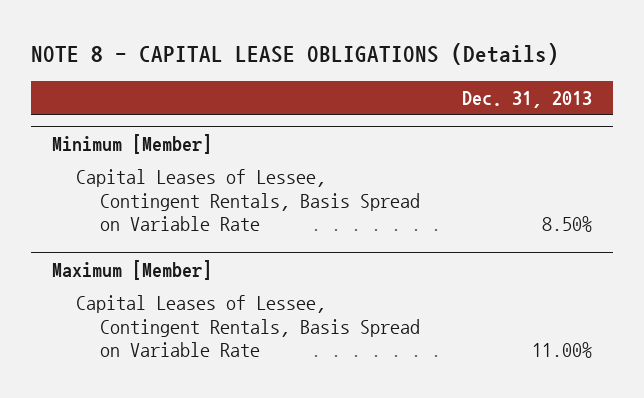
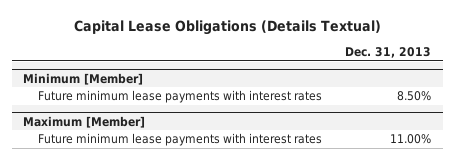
- NOTE 8 - CAPITAL LEASE OBLIGATIONS (Details)
+ Capital Lease Obligations (Details Textual)
@ Minimum [Member]
- Capital Leases of Lessee, Contingent Rentals, Basis Spread on Variable Rate | 8.50%
+ Future minimum lease payments with interest rates | 8.50%
@ Maximum [Member]
- Capital Leases of Lessee, Contingent Rentals, Basis Spread on Variable Rate | 11.00%
+ Future minimum lease payments with interest rates | 11.00%

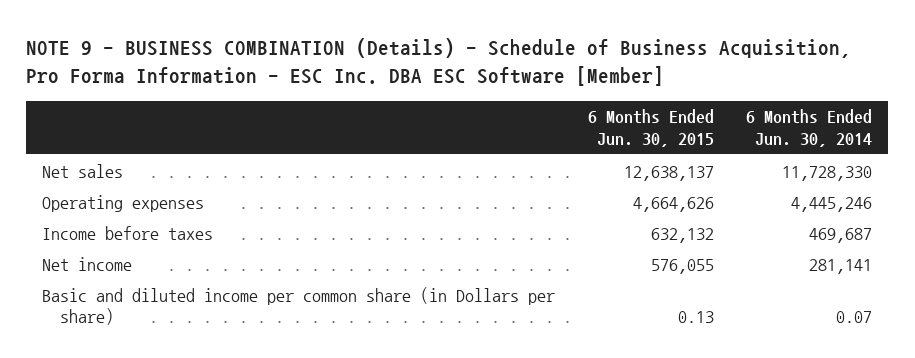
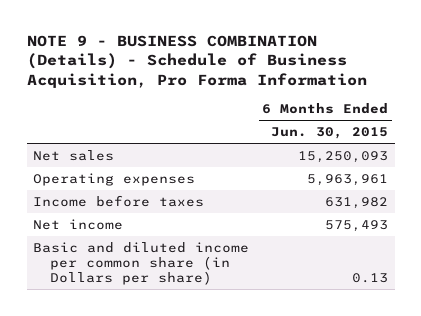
- NOTE 9 - BUSINESS COMBINATION (Details) - Schedule of Business Acquisition, Pro Forma Information - ESC Inc. DBA ESC Software [Member]
+ NOTE 9 - BUSINESS COMBINATION (Details) - Schedule of Business Acquisition, Pro Forma Information
- | 6 Months Ended Jun. 30, 2015 | 6 Months Ended Jun. 30, 2014
+ | 6 Months Ended Jun. 30, 2015
- Net sales | 12,638,137 | 11,728,330
- Operating expenses | 4,664,626 | 4,445,246
- Income before taxes | 632,132 | 469,687
- Net income | 576,055 | 281,141
+ Net sales | 15,250,093
+ Operating expenses | 5,963,961
+ Income before taxes | 631,982
+ Net income | 575,493

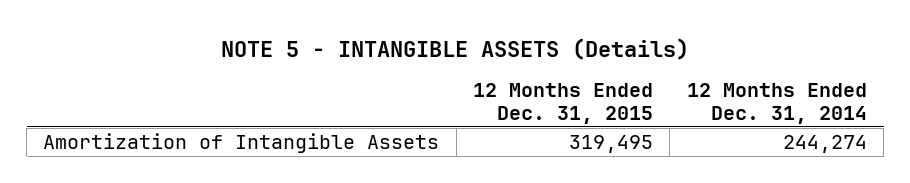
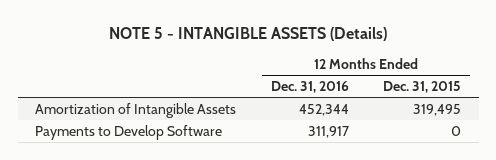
- | 12 Months Ended Dec. 31, 2015 | 12 Months Ended Dec. 31, 2014
+ | 12 Months Ended Dec. 31, 2016 | 12 Months Ended Dec. 31, 2015
+ Payments to Develop Software | 311,917 | 0

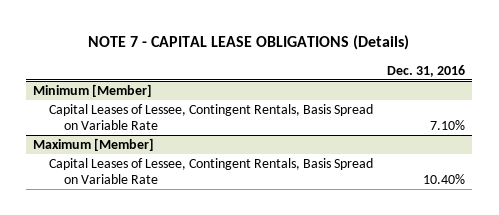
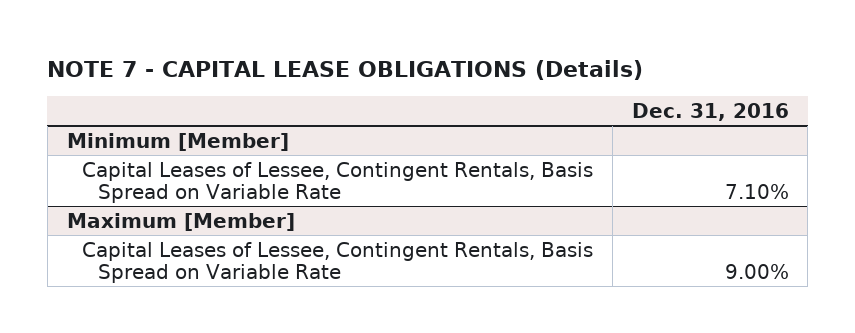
@ Maximum [Member]
- Capital Leases of Lessee, Contingent Rentals, Basis Spread on Variable Rate | 10.40%
+ Capital Leases of Lessee, Contingent Rentals, Basis Spread on Variable Rate | 9.00%

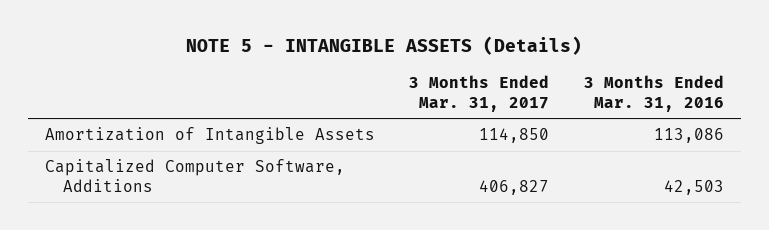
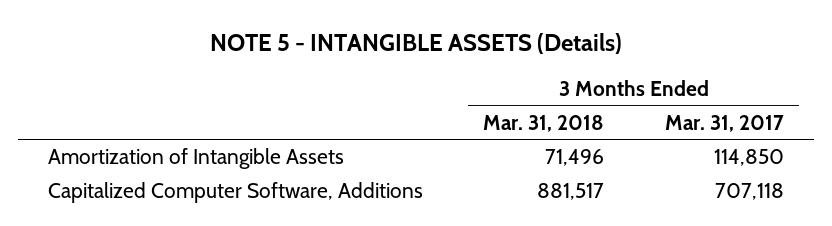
- | 3 Months Ended Mar. 31, 2017 | 3 Months Ended Mar. 31, 2016
+ | 3 Months Ended Mar. 31, 2018 | 3 Months Ended Mar. 31, 2017
- Capitalized Computer Software, Additions | 406,827 | 42,503
+ Capitalized Computer Software, Additions | 881,517 | 707,118

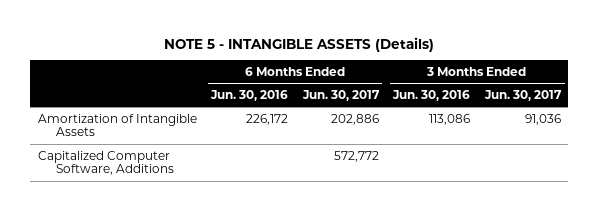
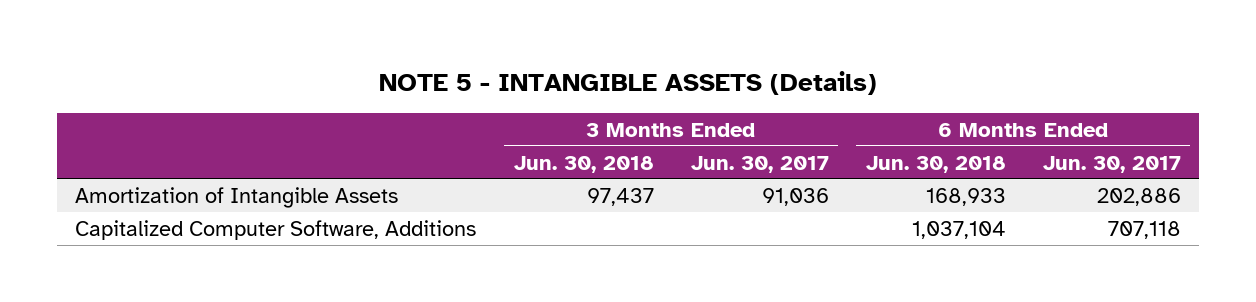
- | 6 Months Ended Jun. 30, 2016 | 6 Months Ended Jun. 30, 2017 | 3 Months Ended Jun. 30, 2016 | 3 Months Ended Jun. 30, 2017
+ | 3 Months Ended Jun. 30, 2018 | 3 Months Ended Jun. 30, 2017 | 6 Months Ended Jun. 30, 2018 | 6 Months Ended Jun. 30, 2017
- Capitalized Computer Software, Additions | | 572,772 | |
+ Capitalized Computer Software, Additions | | | 1,037,104 | 707,118

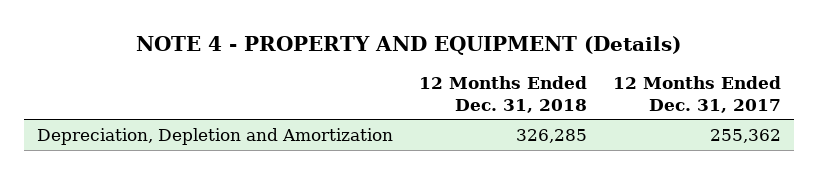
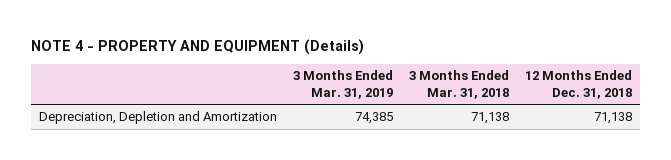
- | 12 Months Ended Dec. 31, 2018 | 12 Months Ended Dec. 31, 2017
+ | 3 Months Ended Mar. 31, 2019 | 3 Months Ended Mar. 31, 2018 | 12 Months Ended Dec. 31, 2018
- Depreciation, Depletion and Amortization | 326,285 | 255,362
+ Depreciation, Depletion and Amortization | 74,385 | 71,138 | 71,138

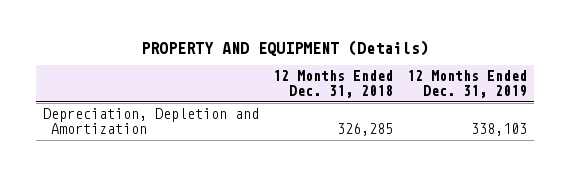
- NOTE 4 - PROPERTY AND EQUIPMENT (Details)
+ PROPERTY AND EQUIPMENT (Details)
- | 3 Months Ended Mar. 31, 2019 | 3 Months Ended Mar. 31, 2018 | 12 Months Ended Dec. 31, 2018
+ | 12 Months Ended Dec. 31, 2018 | 12 Months Ended Dec. 31, 2019
- Depreciation, Depletion and Amortization | 74,385 | 71,138 | 71,138
+ Depreciation, Depletion and Amortization | 326,285 | 338,103

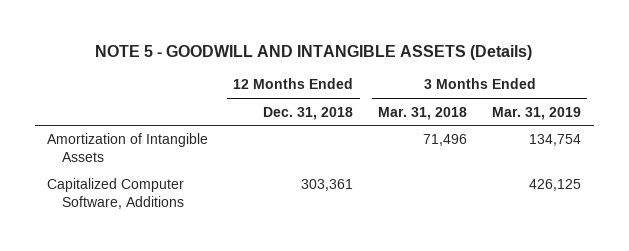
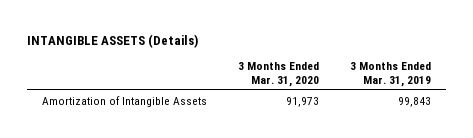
- NOTE 5 - GOODWILL AND INTANGIBLE ASSETS (Details)
+ INTANGIBLE ASSETS (Details)
- | 12 Months Ended Dec. 31, 2018 | 3 Months Ended Mar. 31, 2018 | 3 Months Ended Mar. 31, 2019
+ | 3 Months Ended Mar. 31, 2020 | 3 Months Ended Mar. 31, 2019
- Amortization of Intangible Assets | | 71,496 | 134,754
- Capitalized Computer Software, Additions | 303,361 | | 426,125
+ Amortization of Intangible Assets | 91,973 | 99,843

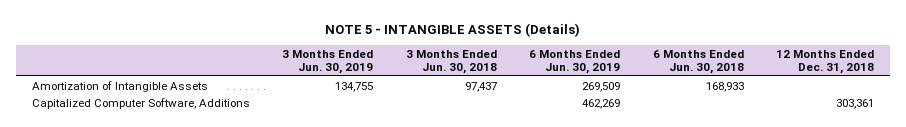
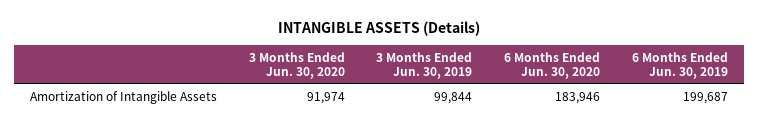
- NOTE 5 - INTANGIBLE ASSETS (Details)
+ INTANGIBLE ASSETS (Details)
- | 3 Months Ended Jun. 30, 2019 | 3 Months Ended Jun. 30, 2018 | 6 Months Ended Jun. 30, 2019 | 6 Months Ended Jun. 30, 2018 | 12 Months Ended Dec. 31, 2018
+ | 3 Months Ended Jun. 30, 2020 | 3 Months Ended Jun. 30, 2019 | 6 Months Ended Jun. 30, 2020 | 6 Months Ended Jun. 30, 2019
- Amortization of Intangible Assets | 134,755 | 97,437 | 269,509 | 168,933 |
- Capitalized Computer Software, Additions | | | 462,269 | | 303,361
+ Amortization of Intangible Assets | 91,974 | 99,844 | 183,946 | 199,687

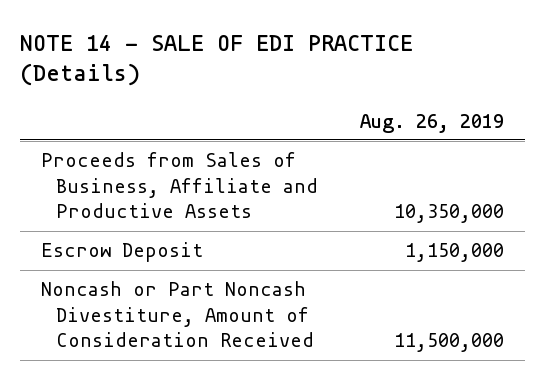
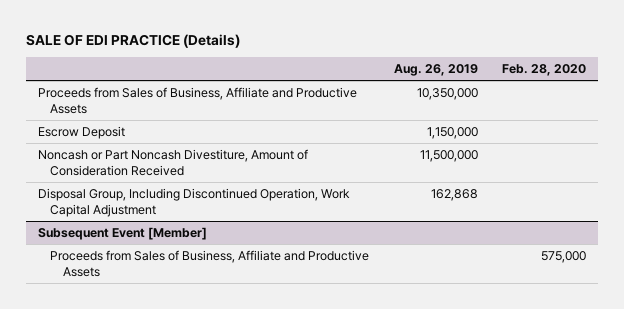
- NOTE 14 - SALE OF EDI PRACTICE (Details)
+ SALE OF EDI PRACTICE (Details)
- | Aug. 26, 2019
+ | Aug. 26, 2019 | Feb. 28, 2020
+ Disposal Group, Including Discontinued Operation, Work Capital Adjustment | 162,868 |
+ Subsequent Event [Member]
+ Proceeds from Sales of Business, Affiliate and Productive Assets | | 575,000

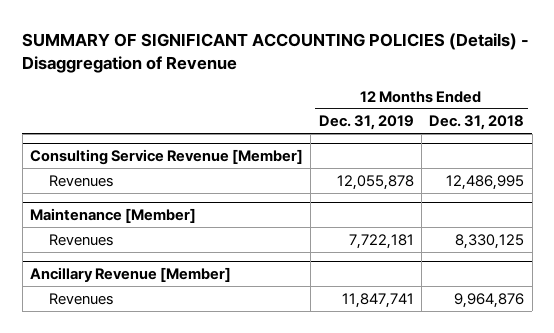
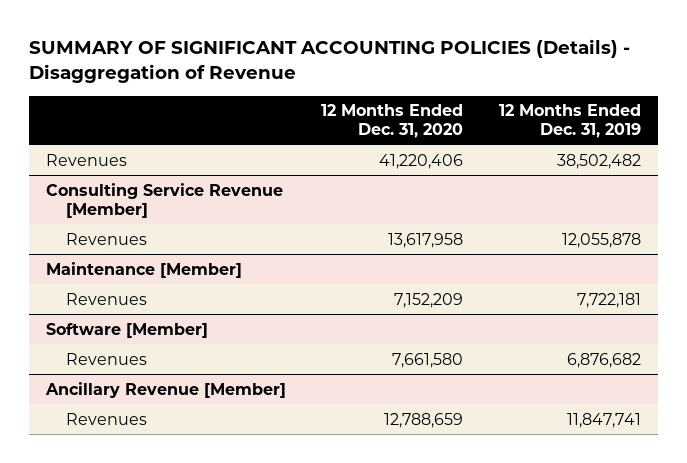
- | 12 Months Ended Dec. 31, 2019 | 12 Months Ended Dec. 31, 2018
+ | 12 Months Ended Dec. 31, 2020 | 12 Months Ended Dec. 31, 2019
+ Revenues | 41,220,406 | 38,502,482
+ Software [Member]
+ Revenues | 7,661,580 | 6,876,682

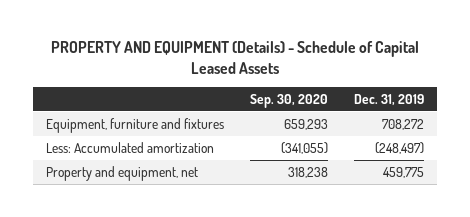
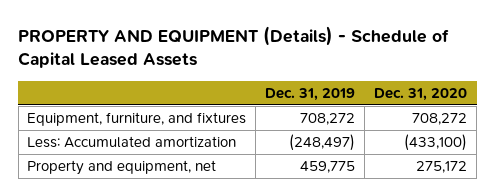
- | Sep. 30, 2020 | Dec. 31, 2019
+ | Dec. 31, 2019 | Dec. 31, 2020
- Equipment, furniture and fixtures | 659,293 | 708,272
+ Equipment, furniture, and fixtures | 708,272 | 708,272

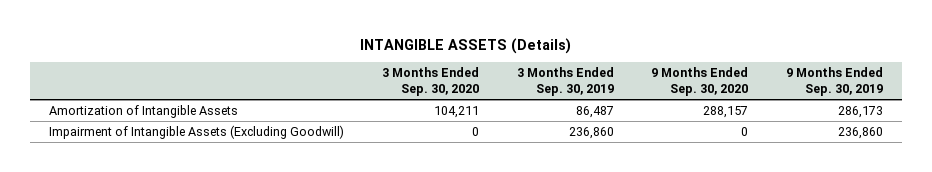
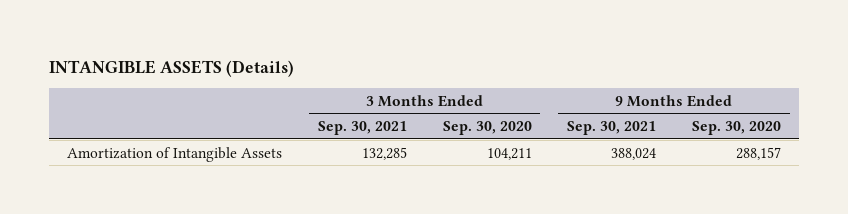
- | 3 Months Ended Sep. 30, 2020 | 3 Months Ended Sep. 30, 2019 | 9 Months Ended Sep. 30, 2020 | 9 Months Ended Sep. 30, 2019
+ | 3 Months Ended Sep. 30, 2021 | 3 Months Ended Sep. 30, 2020 | 9 Months Ended Sep. 30, 2021 | 9 Months Ended Sep. 30, 2020
- Impairment of Intangible Assets (Excluding Goodwill) | 0 | 236,860 | 0 | 236,860

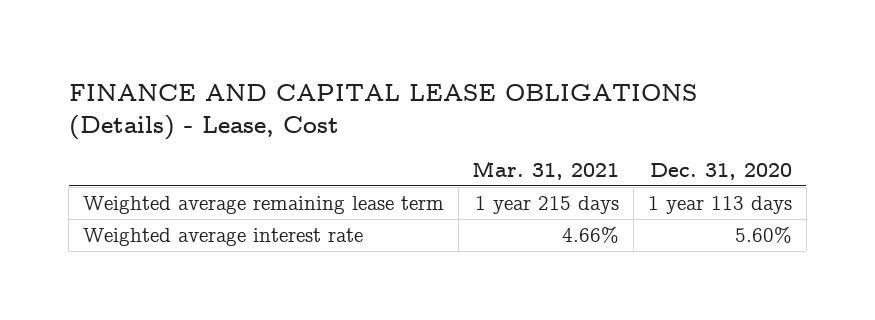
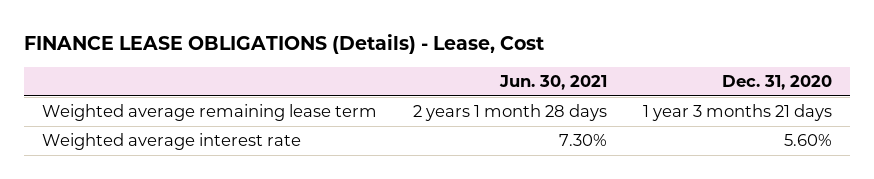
- FINANCE AND CAPITAL LEASE OBLIGATIONS (Details) - Lease, Cost
+ FINANCE LEASE OBLIGATIONS (Details) - Lease, Cost
- | Mar. 31, 2021 | Dec. 31, 2020
+ | Jun. 30, 2021 | Dec. 31, 2020
- Weighted average remaining lease term | 1 year 215 days | 1 year 113 days
+ Weighted average remaining lease term | 2 years 1 month 28 days | 1 year 3 months 21 days

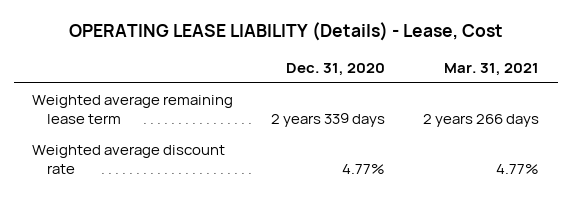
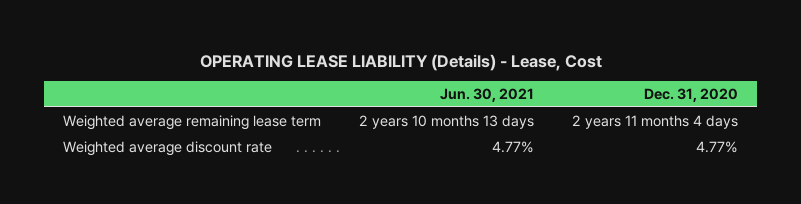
- | Dec. 31, 2020 | Mar. 31, 2021
+ | Jun. 30, 2021 | Dec. 31, 2020
- Weighted average remaining lease term | 2 years 339 days | 2 years 266 days
+ Weighted average remaining lease term | 2 years 10 months 13 days | 2 years 11 months 4 days

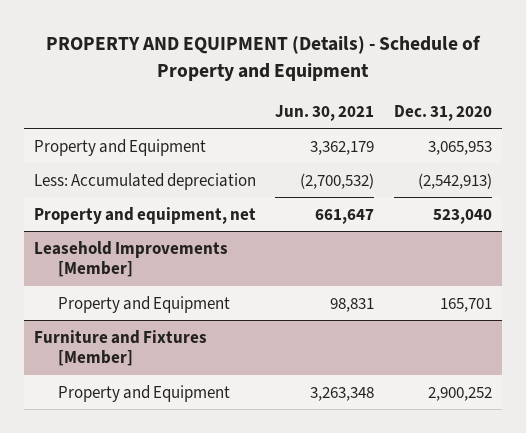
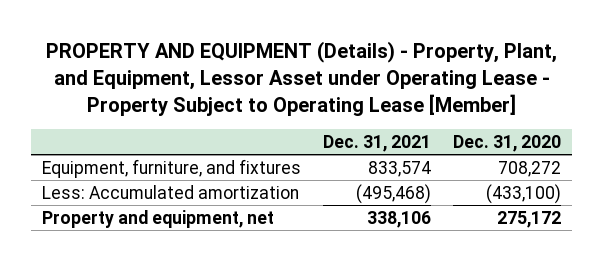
- PROPERTY AND EQUIPMENT (Details) - Schedule of Property and Equipment
+ PROPERTY AND EQUIPMENT (Details) - Property, Plant, and Equipment, Lessor Asset under Operating Lease - Property Subject to Operating Lease [Member]
- | Jun. 30, 2021 | Dec. 31, 2020
+ | Dec. 31, 2021 | Dec. 31, 2020
- Property and Equipment | 3,362,179 | 3,065,953
- Less: Accumulated depreciation | (2,700,532) | (2,542,913)
- Property and equipment, net | 661,647 | 523,040
- Leasehold Improvements [Member]
- Property and Equipment | 98,831 | 165,701
- Furniture and Fixtures [Member]
- Property and Equipment | 3,263,348 | 2,900,252
+ Equipment, furniture, and fixtures | 833,574 | 708,272
+ Less: Accumulated amortization | (495,468) | (433,100)
+ Property and equipment, net | 338,106 | 275,172

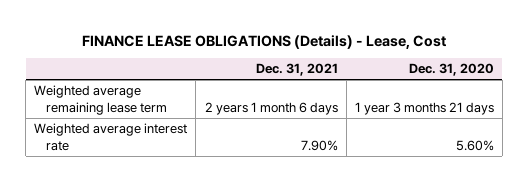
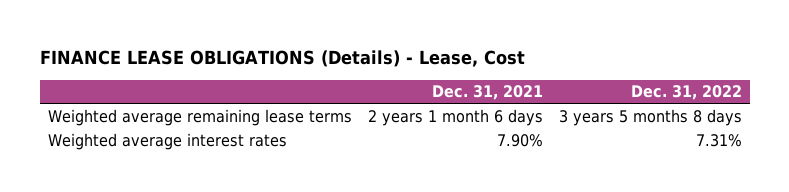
- | Dec. 31, 2021 | Dec. 31, 2020
+ | Dec. 31, 2021 | Dec. 31, 2022
- Weighted average remaining lease term | 2 years 1 month 6 days | 1 year 3 months 21 days
- Weighted average interest rate | 7.90% | 5.60%
+ Weighted average remaining lease terms | 2 years 1 month 6 days | 3 years 5 months 8 days
+ Weighted average interest rates | 7.90% | 7.31%

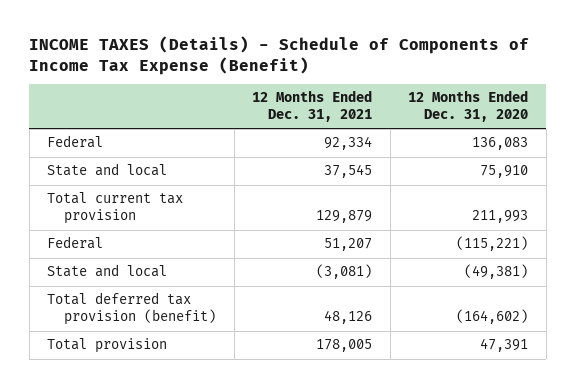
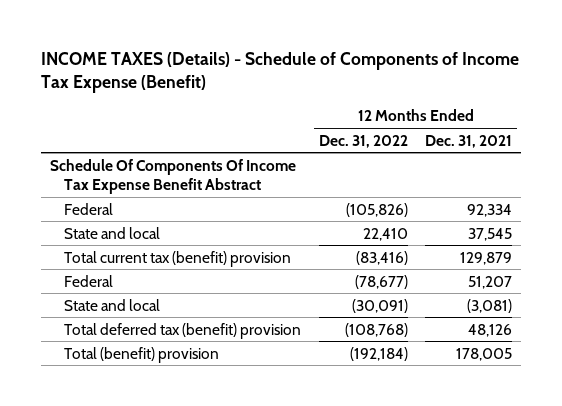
- | 12 Months Ended Dec. 31, 2021 | 12 Months Ended Dec. 31, 2020
+ | 12 Months Ended Dec. 31, 2022 | 12 Months Ended Dec. 31, 2021
+ Schedule Of Components Of Income Tax Expense Benefit Abstract
- Total current tax provision | 129,879 | 211,993
+ Total current tax (benefit) provision | (83,416) | 129,879
- Total deferred tax provision (benefit) | 48,126 | (164,602)
- Total provision | 178,005 | 47,391
+ Total deferred tax (benefit) provision | (108,768) | 48,126
+ Total (benefit) provision | (192,184) | 178,005

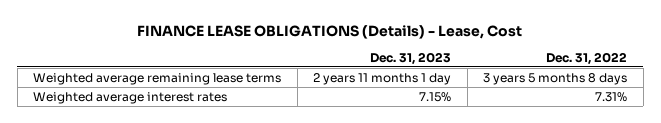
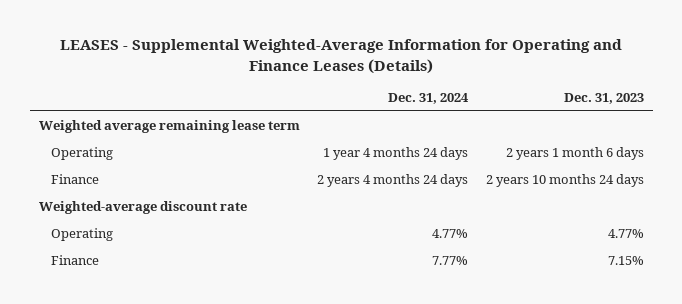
- FINANCE LEASE OBLIGATIONS (Details) - Lease, Cost
+ LEASES - Supplemental Weighted-Average Information for Operating and Finance Leases (Details)
- | Dec. 31, 2023 | Dec. 31, 2022
+ | Dec. 31, 2024 | Dec. 31, 2023
- Weighted average remaining lease terms | 2 years 11 months 1 day | 3 years 5 months 8 days
- Weighted average interest rates | 7.15% | 7.31%
+ Weighted average remaining lease term
+ Operating | 1 year 4 months 24 days | 2 years 1 month 6 days
+ Finance | 2 years 4 months 24 days | 2 years 10 months 24 days
+ Weighted-average discount rate
+ Operating | 4.77% | 4.77%
+ Finance | 7.77% | 7.15%

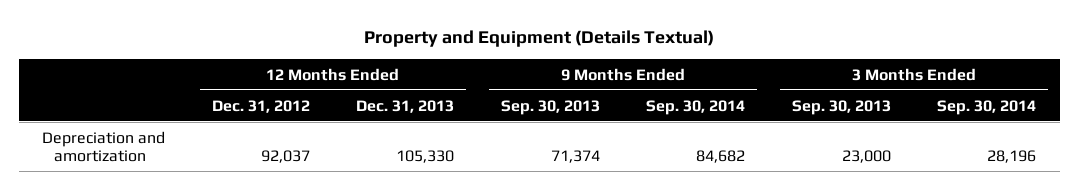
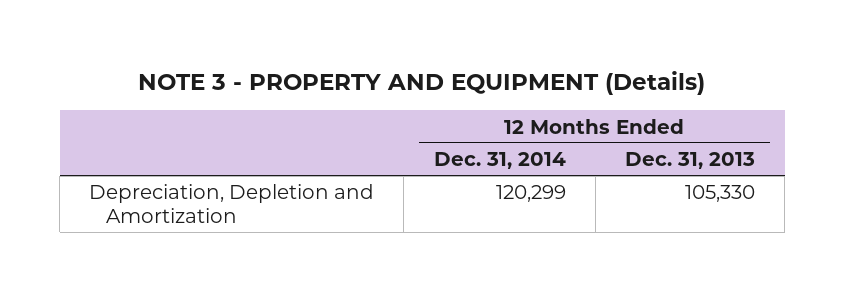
- Property and Equipment (Details Textual)
+ NOTE 3 - PROPERTY AND EQUIPMENT (Details)
- | 12 Months Ended Dec. 31, 2012 | 12 Months Ended Dec. 31, 2013 | 9 Months Ended Sep. 30, 2013 | 9 Months Ended Sep. 30, 2014 | 3 Months Ended Sep. 30, 2013 | 3 Months Ended Sep. 30, 2014
+ | 12 Months Ended Dec. 31, 2014 | 12 Months Ended Dec. 31, 2013
- Depreciation and amortization | 92,037 | 105,330 | 71,374 | 84,682 | 23,000 | 28,196
+ Depreciation, Depletion and Amortization | 120,299 | 105,330

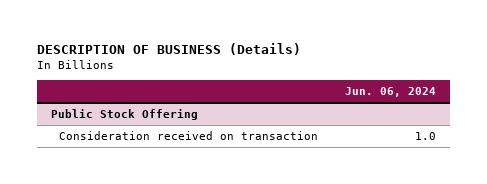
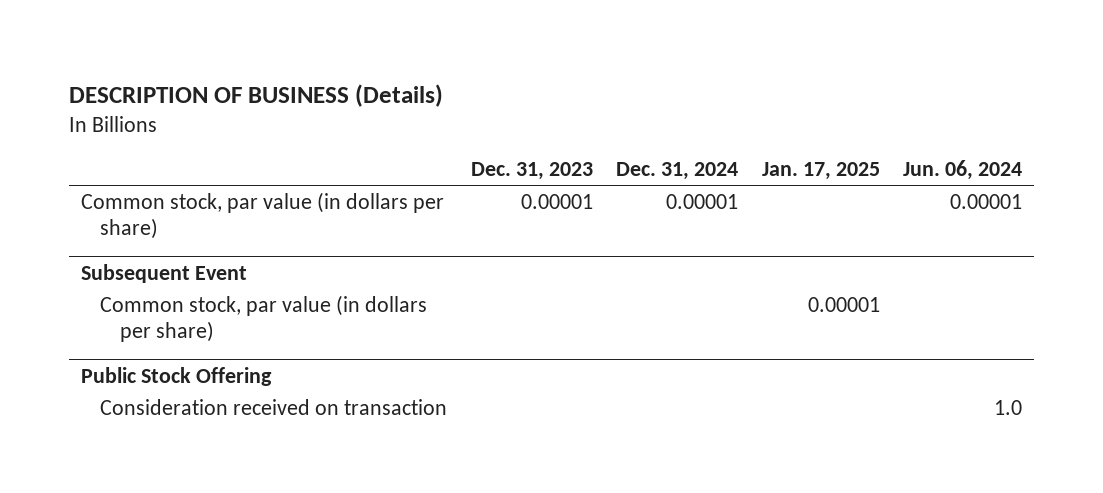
- | Jun. 06, 2024
+ | Dec. 31, 2023 | Dec. 31, 2024 | Jan. 17, 2025 | Jun. 06, 2024
+ Common stock, par value (in dollars per share) | 0.00001 | 0.00001 | | 0.00001
+ Subsequent Event
+ Common stock, par value (in dollars per share) | | | 0.00001 |

